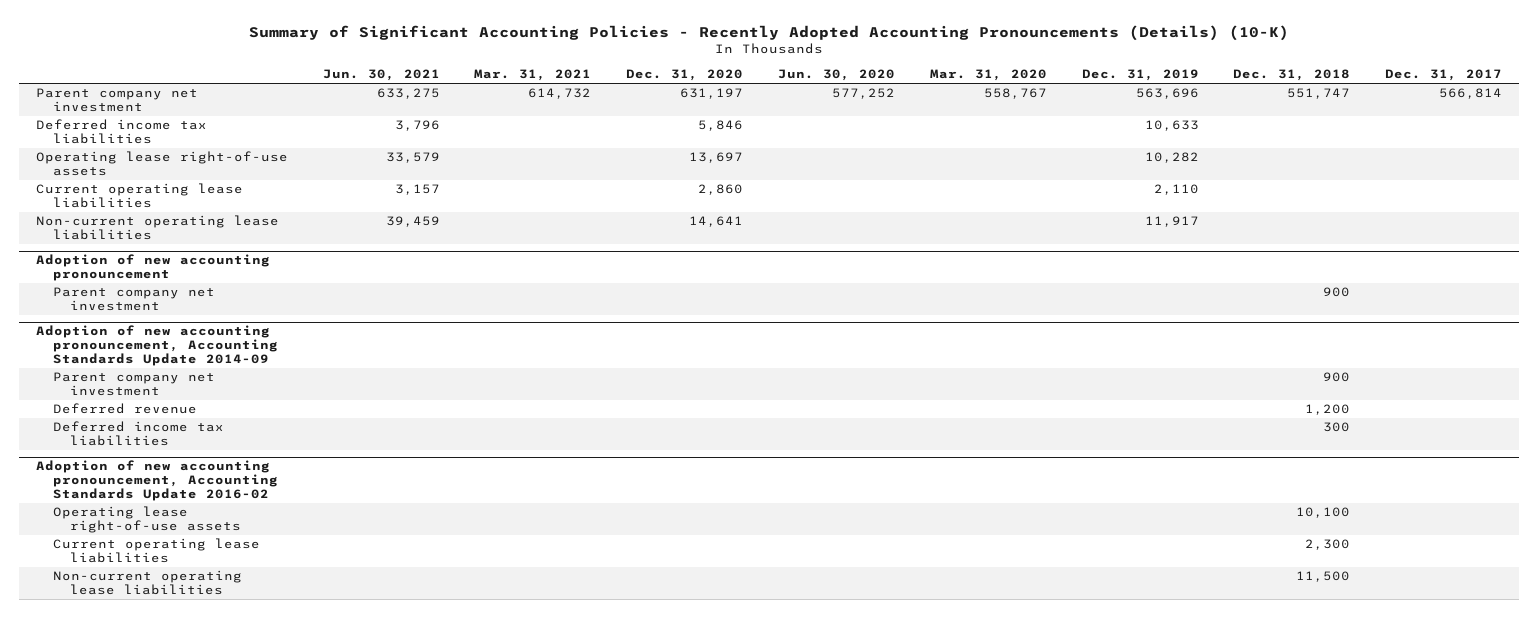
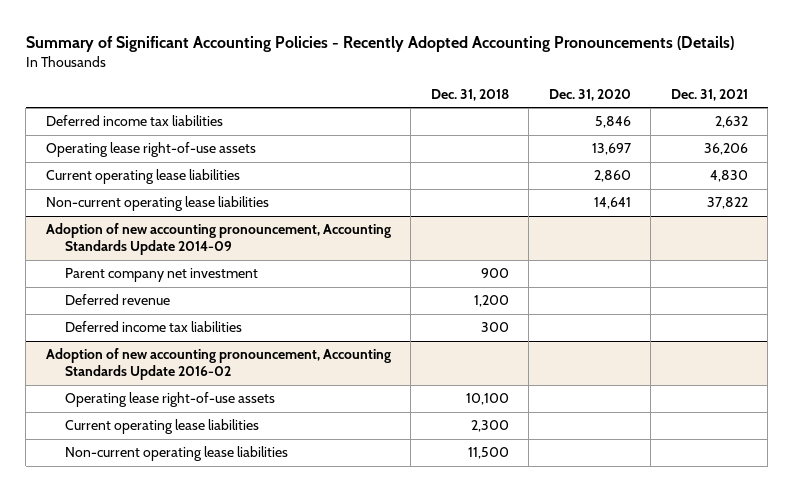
- Summary of Significant Accounting Policies - Recently Adopted Accounting Pronouncements (Details) (10-K)
+ Summary of Significant Accounting Policies - Recently Adopted Accounting Pronouncements (Details)
- | Jun. 30, 2021 | Mar. 31, 2021 | Dec. 31, 2020 | Jun. 30, 2020 | Mar. 31, 2020 | Dec. 31, 2019 | Dec. 31, 2018 | Dec. 31, 2017
+ | Dec. 31, 2018 | Dec. 31, 2020 | Dec. 31, 2021
- Parent company net investment | 633,275 | 614,732 | 631,197 | 577,252 | 558,767 | 563,696 | 551,747 | 566,814
- Adoption of new accounting pronouncement
- Parent company net investment | | | | | | | 900 |

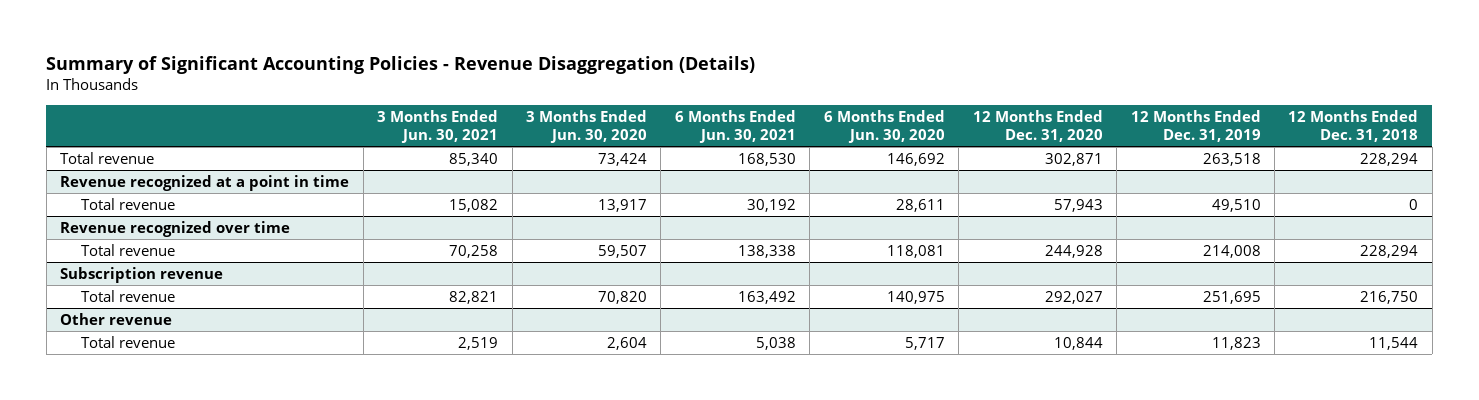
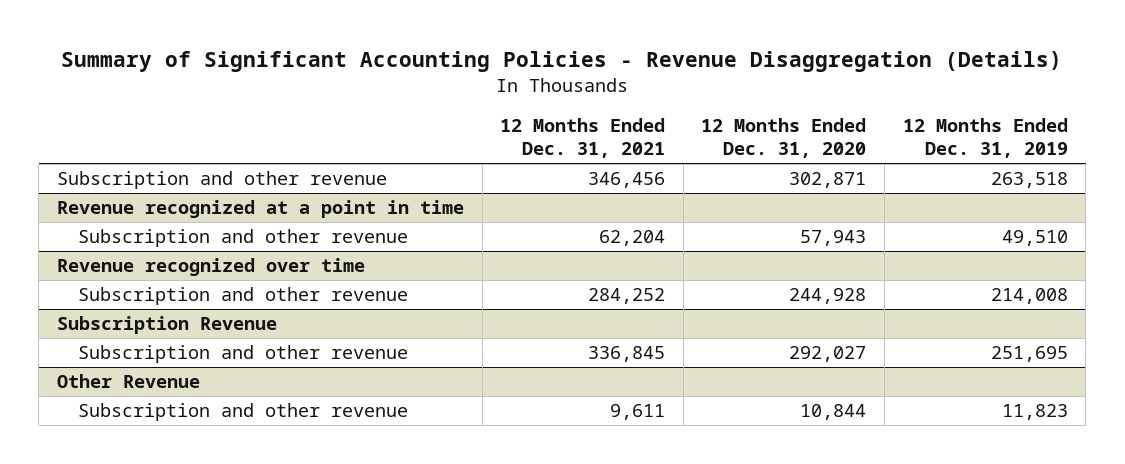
- | 3 Months Ended Jun. 30, 2021 | 3 Months Ended Jun. 30, 2020 | 6 Months Ended Jun. 30, 2021 | 6 Months Ended Jun. 30, 2020 | 12 Months Ended Dec. 31, 2020 | 12 Months Ended Dec. 31, 2019 | 12 Months Ended Dec. 31, 2018
+ | 12 Months Ended Dec. 31, 2021 | 12 Months Ended Dec. 31, 2020 | 12 Months Ended Dec. 31, 2019
- Total revenue | 85,340 | 73,424 | 168,530 | 146,692 | 302,871 | 263,518 | 228,294
+ Subscription and other revenue | 346,456 | 302,871 | 263,518
@ Revenue recognized at a point in time
- Total revenue | 15,082 | 13,917 | 30,192 | 28,611 | 57,943 | 49,510 | 0
+ Subscription and other revenue | 62,204 | 57,943 | 49,510
@ Revenue recognized over time
- Total revenue | 70,258 | 59,507 | 138,338 | 118,081 | 244,928 | 214,008 | 228,294
- Subscription revenue
- Total revenue | 82,821 | 70,820 | 163,492 | 140,975 | 292,027 | 251,695 | 216,750
- Other revenue
- Total revenue | 2,519 | 2,604 | 5,038 | 5,717 | 10,844 | 11,823 | 11,544
@ Revenue recognized over time
+ Subscription and other revenue | 284,252 | 244,928 | 214,008
+ Subscription Revenue
+ Subscription and other revenue | 336,845 | 292,027 | 251,695
+ Other Revenue
+ Subscription and other revenue | 9,611 | 10,844 | 11,823

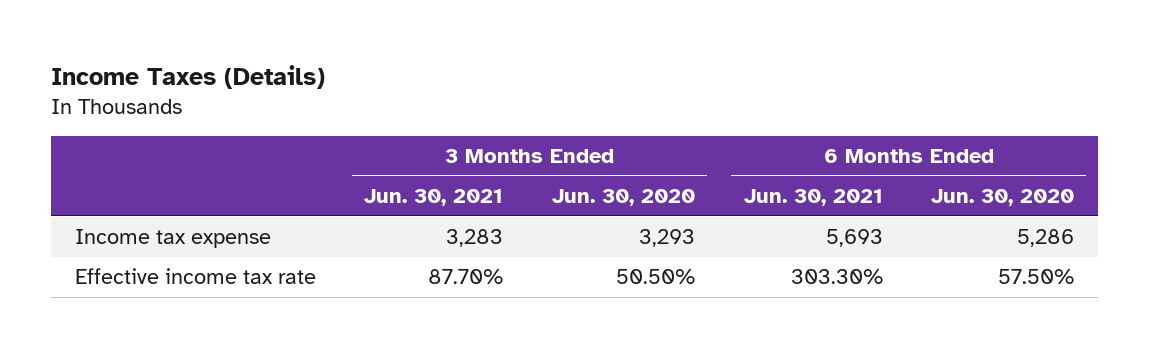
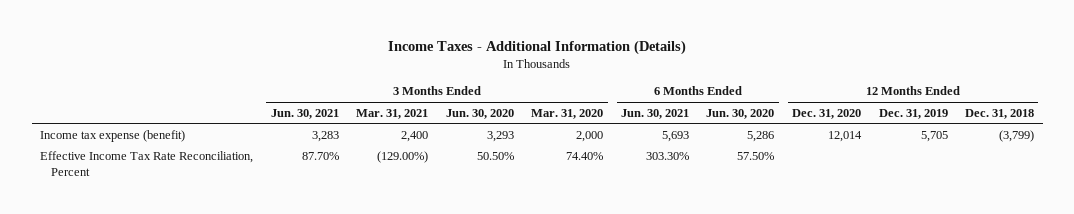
- Income Taxes (Details)
+ Income Taxes - Additional Information (Details)
- | 3 Months Ended Jun. 30, 2021 | 3 Months Ended Jun. 30, 2020 | 6 Months Ended Jun. 30, 2021 | 6 Months Ended Jun. 30, 2020
+ | 3 Months Ended Jun. 30, 2021 | 3 Months Ended Mar. 31, 2021 | 3 Months Ended Jun. 30, 2020 | 3 Months Ended Mar. 31, 2020 | 6 Months Ended Jun. 30, 2021 | 6 Months Ended Jun. 30, 2020 | 12 Months Ended Dec. 31, 2020 | 12 Months Ended Dec. 31, 2019 | 12 Months Ended Dec. 31, 2018
- Income tax expense | 3,283 | 3,293 | 5,693 | 5,286
- Effective income tax rate | 87.70% | 50.50% | 303.30% | 57.50%
+ Income tax expense (benefit) | 3,283 | 2,400 | 3,293 | 2,000 | 5,693 | 5,286 | 12,014 | 5,705 | (3,799)
+ Effective Income Tax Rate Reconciliation, Percent | 87.70% | (129.00%) | 50.50% | 74.40% | 303.30% | 57.50% | | |

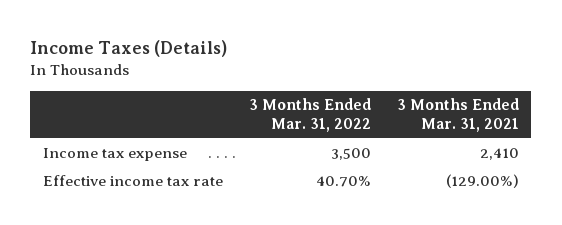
- Income Taxes - Additional Information (Details)
+ Income Taxes (Details)
- | 3 Months Ended Jun. 30, 2021 | 3 Months Ended Mar. 31, 2021 | 3 Months Ended Jun. 30, 2020 | 3 Months Ended Mar. 31, 2020 | 6 Months Ended Jun. 30, 2021 | 6 Months Ended Jun. 30, 2020 | 12 Months Ended Dec. 31, 2020 | 12 Months Ended Dec. 31, 2019 | 12 Months Ended Dec. 31, 2018
+ | 3 Months Ended Mar. 31, 2022 | 3 Months Ended Mar. 31, 2021
- Income tax expense (benefit) | 3,283 | 2,400 | 3,293 | 2,000 | 5,693 | 5,286 | 12,014 | 5,705 | (3,799)
- Effective Income Tax Rate Reconciliation, Percent | 87.70% | (129.00%) | 50.50% | 74.40% | 303.30% | 57.50% | | |
+ Income tax expense | 3,500 | 2,410
+ Effective income tax rate | 40.70% | (129.00%)

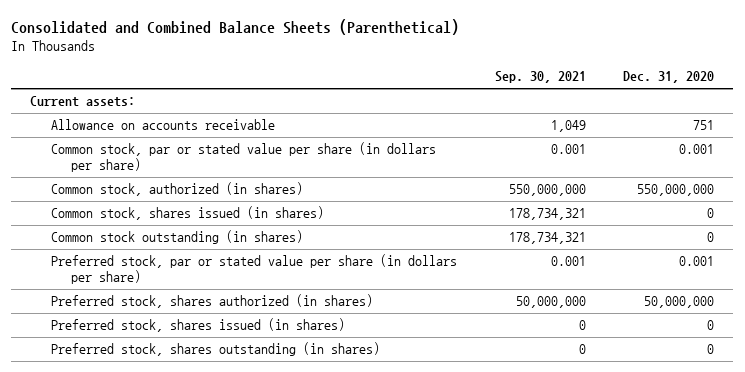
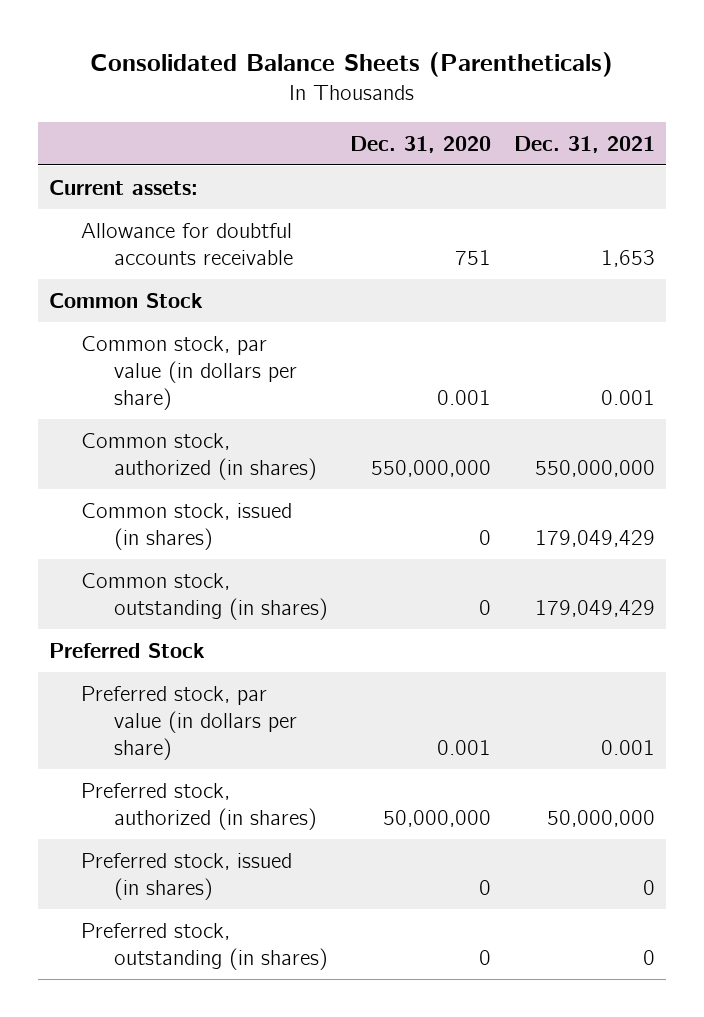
- Consolidated and Combined Balance Sheets (Parenthetical)
+ Consolidated Balance Sheets (Parentheticals)
- | Sep. 30, 2021 | Dec. 31, 2020
+ | Dec. 31, 2020 | Dec. 31, 2021
- Allowance on accounts receivable | 1,049 | 751
- Common stock, par or stated value per share (in dollars per share) | 0.001 | 0.001
+ Allowance for doubtful accounts receivable | 751 | 1,653
+ Common Stock
+ Common stock, par value (in dollars per share) | 0.001 | 0.001
- Common stock, shares issued (in shares) | 178,734,321 | 0
- Common stock outstanding (in shares) | 178,734,321 | 0
- Preferred stock, par or stated value per share (in dollars per share) | 0.001 | 0.001
- Preferred stock, shares authorized (in shares) | 50,000,000 | 50,000,000
- Preferred stock, shares issued (in shares) | 0 | 0
- Preferred stock, shares outstanding (in shares) | 0 | 0
+ Common stock, issued (in shares) | 0 | 179,049,429
+ Common stock, outstanding (in shares) | 0 | 179,049,429
+ Preferred Stock
+ Preferred stock, par value (in dollars per share) | 0.001 | 0.001
+ Preferred stock, authorized (in shares) | 50,000,000 | 50,000,000
+ Preferred stock, issued (in shares) | 0 | 0
+ Preferred stock, outstanding (in shares) | 0 | 0

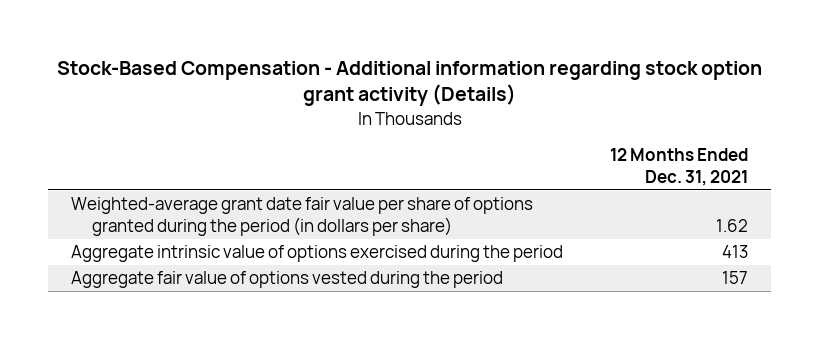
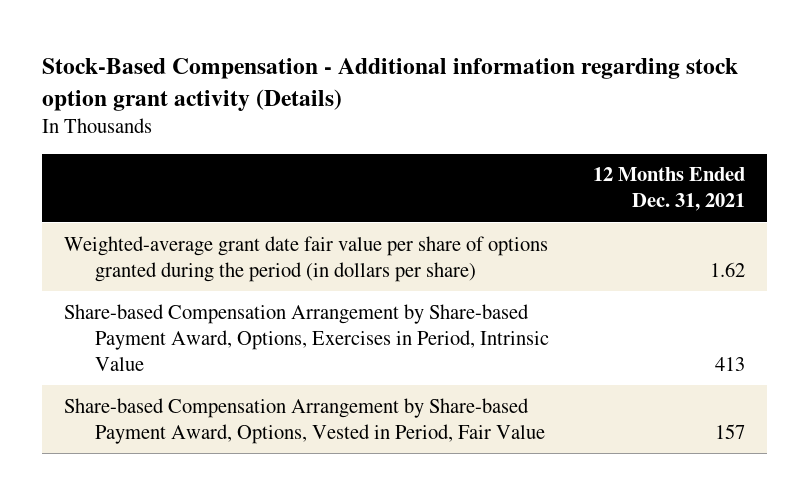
- Aggregate intrinsic value of options exercised during the period | 413
- Aggregate fair value of options vested during the period | 157
+ Share-based Compensation Arrangement by Share-based Payment Award, Options, Exercises in Period, Intrinsic Value | 413
+ Share-based Compensation Arrangement by Share-based Payment Award, Options, Vested in Period, Fair Value | 157

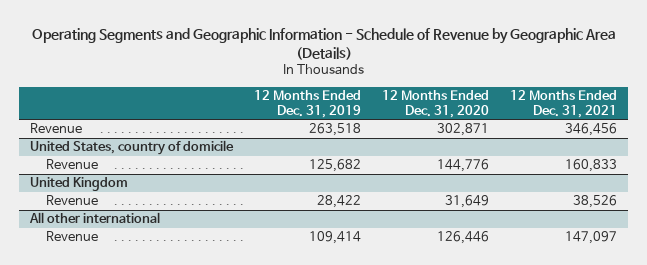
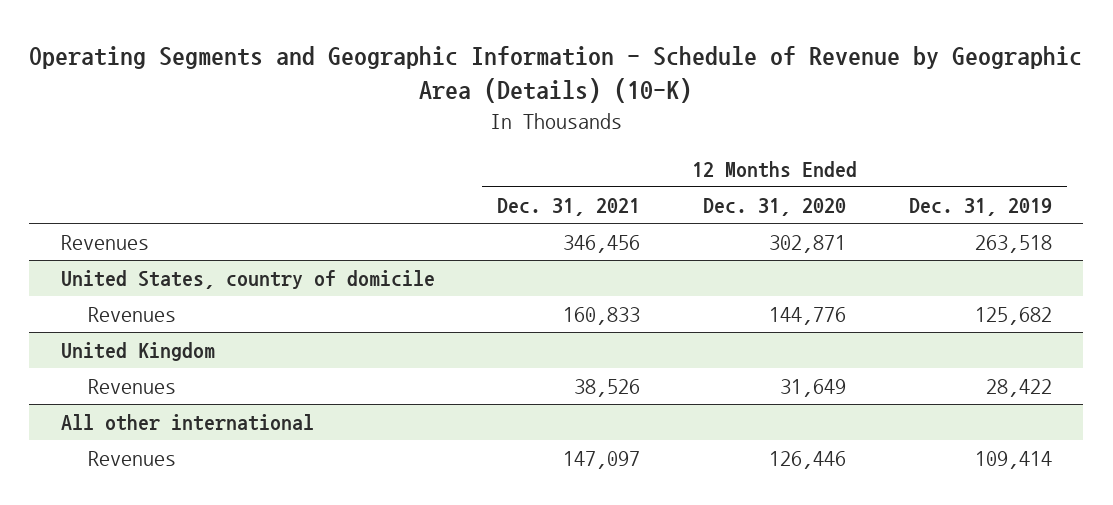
- Operating Segments and Geographic Information - Schedule of Revenue by Geographic Area (Details)
+ Operating Segments and Geographic Information - Schedule of Revenue by Geographic Area (Details) (10-K)
- | 12 Months Ended Dec. 31, 2019 | 12 Months Ended Dec. 31, 2020 | 12 Months Ended Dec. 31, 2021
+ | 12 Months Ended Dec. 31, 2021 | 12 Months Ended Dec. 31, 2020 | 12 Months Ended Dec. 31, 2019
- Revenue | 263,518 | 302,871 | 346,456
+ Revenues | 346,456 | 302,871 | 263,518
@ United States, country of domicile
- Revenue | 125,682 | 144,776 | 160,833
+ Revenues | 160,833 | 144,776 | 125,682
@ United Kingdom
- Revenue | 28,422 | 31,649 | 38,526
+ Revenues | 38,526 | 31,649 | 28,422
@ All other international
- Revenue | 109,414 | 126,446 | 147,097
+ Revenues | 147,097 | 126,446 | 109,414

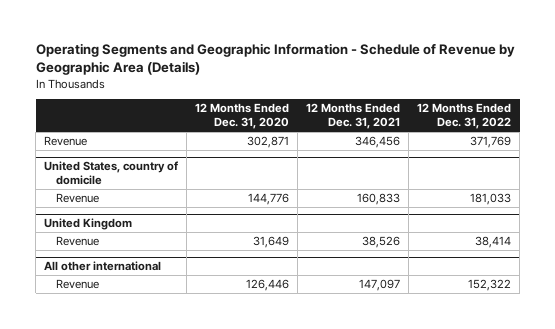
- Operating Segments and Geographic Information - Schedule of Revenue by Geographic Area (Details) (10-K)
+ Operating Segments and Geographic Information - Schedule of Revenue by Geographic Area (Details)
- | 12 Months Ended Dec. 31, 2021 | 12 Months Ended Dec. 31, 2020 | 12 Months Ended Dec. 31, 2019
+ | 12 Months Ended Dec. 31, 2020 | 12 Months Ended Dec. 31, 2021 | 12 Months Ended Dec. 31, 2022
- Revenues | 346,456 | 302,871 | 263,518
+ Revenue | 302,871 | 346,456 | 371,769
@ United States, country of domicile
- Revenues | 160,833 | 144,776 | 125,682
+ Revenue | 144,776 | 160,833 | 181,033
@ United Kingdom
- Revenues | 38,526 | 31,649 | 28,422
+ Revenue | 31,649 | 38,526 | 38,414
@ All other international
- Revenues | 147,097 | 126,446 | 109,414
+ Revenue | 126,446 | 147,097 | 152,322

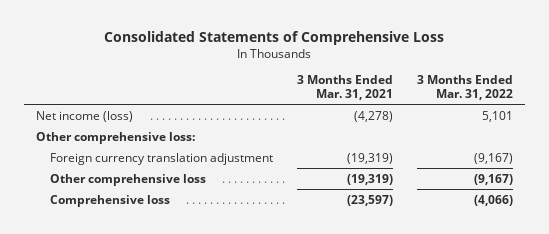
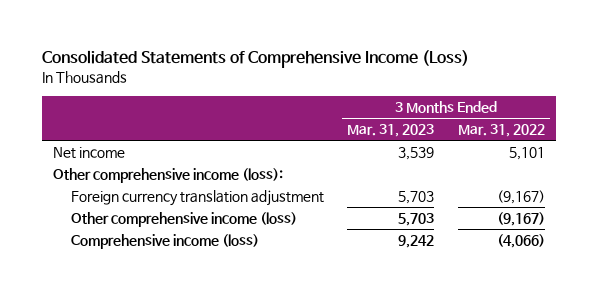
- Consolidated Statements of Comprehensive Loss
+ Consolidated Statements of Comprehensive Income (Loss)
- | 3 Months Ended Mar. 31, 2021 | 3 Months Ended Mar. 31, 2022
+ | 3 Months Ended Mar. 31, 2023 | 3 Months Ended Mar. 31, 2022
- Net income (loss) | (4,278) | 5,101
- Other comprehensive loss:
+ Net income | 3,539 | 5,101
+ Other comprehensive income (loss):
- Other comprehensive loss | (19,319) | (9,167)
- Comprehensive loss | (23,597) | (4,066)
+ Other comprehensive income (loss) | 5,703 | (9,167)
+ Comprehensive income (loss) | 9,242 | (4,066)

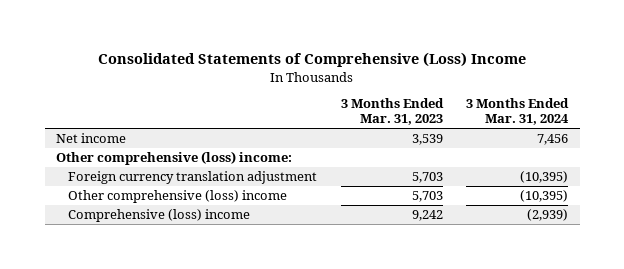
- Consolidated Statements of Comprehensive Income (Loss)
+ Consolidated Statements of Comprehensive (Loss) Income
- | 3 Months Ended Mar. 31, 2023 | 3 Months Ended Mar. 31, 2022
+ | 3 Months Ended Mar. 31, 2023 | 3 Months Ended Mar. 31, 2024
- Other comprehensive income (loss):
+ Other comprehensive (loss) income:
- Other comprehensive income (loss) | 5,703 | (9,167)
- Comprehensive income (loss) | 9,242 | (4,066)
+ Other comprehensive (loss) income | 5,703 | (10,395)
+ Comprehensive (loss) income | 9,242 | (2,939)

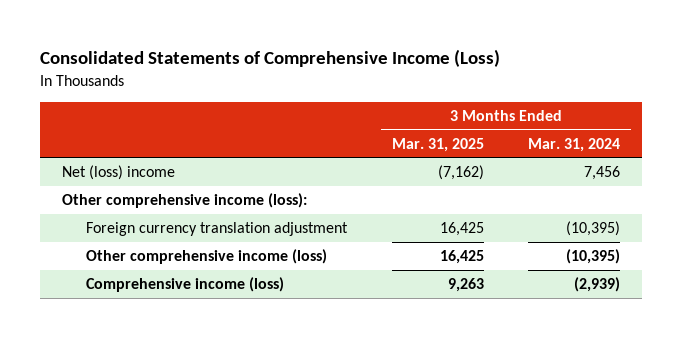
- Consolidated Statements of Comprehensive (Loss) Income
+ Consolidated Statements of Comprehensive Income (Loss)
- | 3 Months Ended Mar. 31, 2023 | 3 Months Ended Mar. 31, 2024
+ | 3 Months Ended Mar. 31, 2025 | 3 Months Ended Mar. 31, 2024
- Net income | 3,539 | 7,456
- Other comprehensive (loss) income:
+ Net (loss) income | (7,162) | 7,456
+ Other comprehensive income (loss):
- Other comprehensive (loss) income | 5,703 | (10,395)
- Comprehensive (loss) income | 9,242 | (2,939)
+ Other comprehensive income (loss) | 16,425 | (10,395)
+ Comprehensive income (loss) | 9,263 | (2,939)

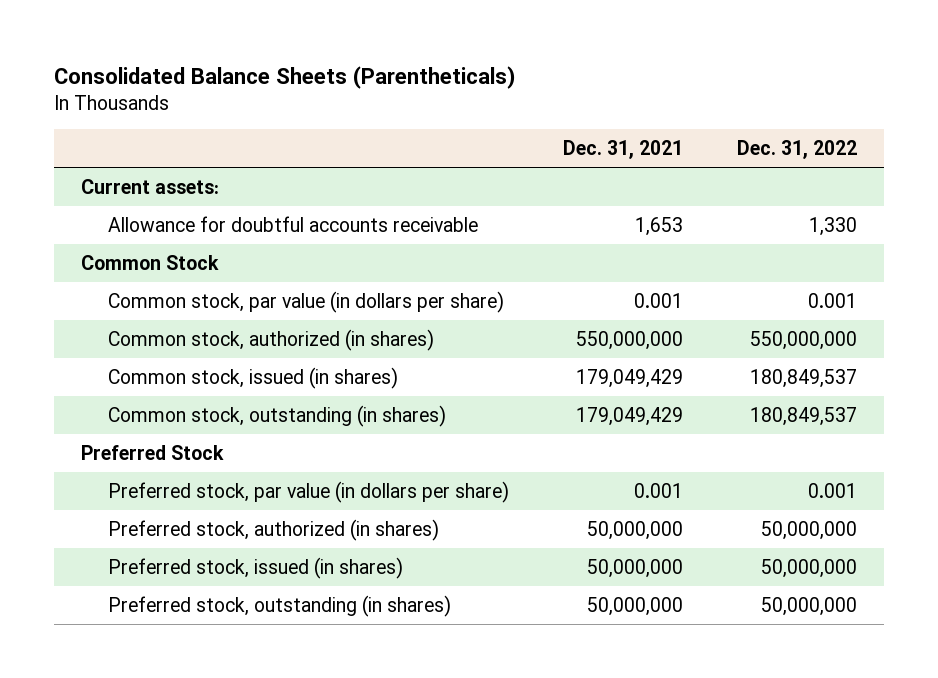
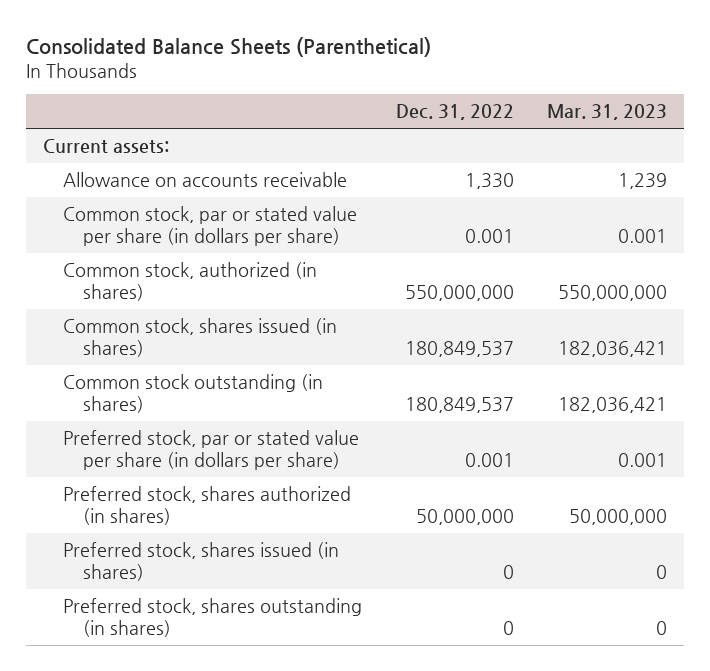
- Consolidated Balance Sheets (Parentheticals)
+ Consolidated Balance Sheets (Parenthetical)
- | Dec. 31, 2021 | Dec. 31, 2022
+ | Dec. 31, 2022 | Mar. 31, 2023
- Allowance for doubtful accounts receivable | 1,653 | 1,330
- Common Stock
- Common stock, par value (in dollars per share) | 0.001 | 0.001
+ Allowance on accounts receivable | 1,330 | 1,239
+ Common stock, par or stated value per share (in dollars per share) | 0.001 | 0.001
- Common stock, issued (in shares) | 179,049,429 | 180,849,537
- Common stock, outstanding (in shares) | 179,049,429 | 180,849,537
- Preferred Stock
- Preferred stock, par value (in dollars per share) | 0.001 | 0.001
- Preferred stock, authorized (in shares) | 50,000,000 | 50,000,000
- Preferred stock, issued (in shares) | 50,000,000 | 50,000,000
- Preferred stock, outstanding (in shares) | 50,000,000 | 50,000,000
+ Common stock, shares issued (in shares) | 180,849,537 | 182,036,421
+ Common stock outstanding (in shares) | 180,849,537 | 182,036,421
+ Preferred stock, par or stated value per share (in dollars per share) | 0.001 | 0.001
+ Preferred stock, shares authorized (in shares) | 50,000,000 | 50,000,000
+ Preferred stock, shares issued (in shares) | 0 | 0
+ Preferred stock, shares outstanding (in shares) | 0 | 0

